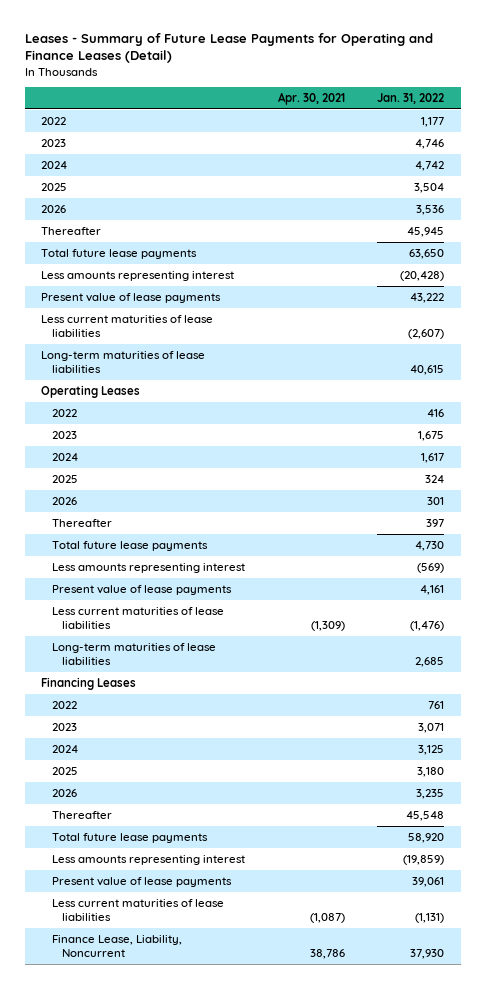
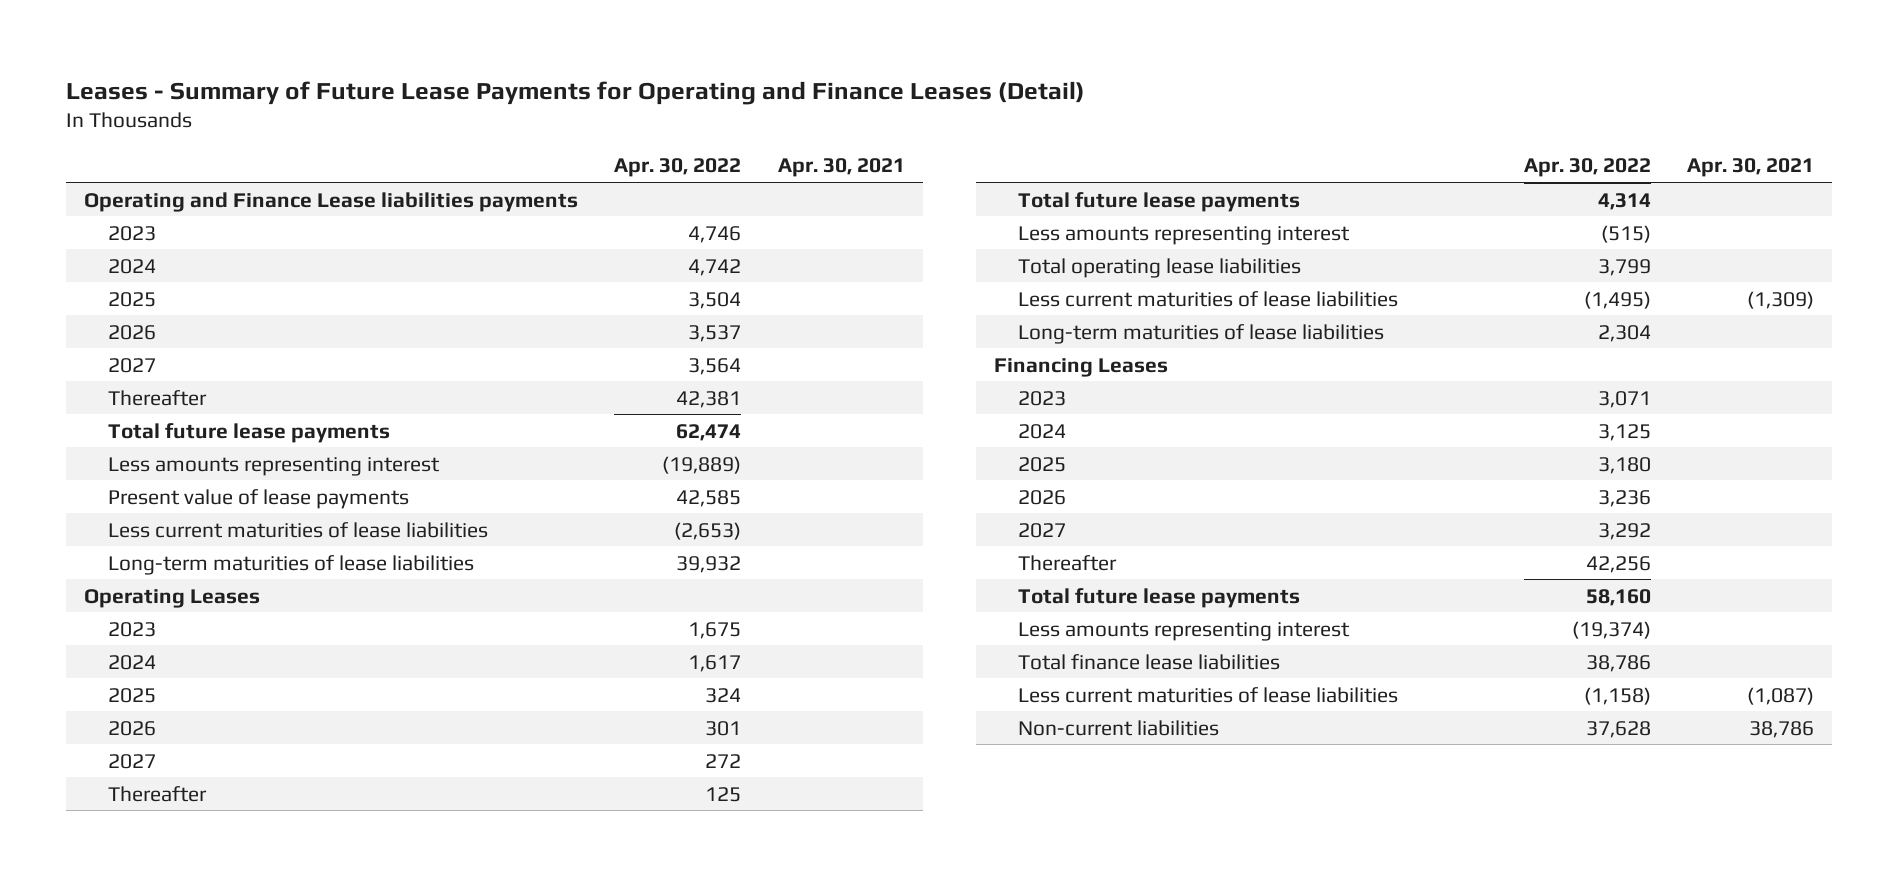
- | Apr. 30, 2021 | Jan. 31, 2022
+ | Apr. 30, 2022 | Apr. 30, 2021
- 2022 | | 1,177
+ Operating and Finance Lease liabilities payments
+ 2027 | 3,564 |
- 2022 | | 416
+ 2027 | 272 |
- Present value of lease payments | | 4,161
+ Total operating lease liabilities | 3,799 |
- 2022 | | 761
+ 2027 | 3,292 |
- Present value of lease payments | | 39,061
+ Total finance lease liabilities | 38,786 |
- Finance Lease, Liability, Noncurrent | 38,786 | 37,930
+ Non-current liabilities | 37,628 | 38,786

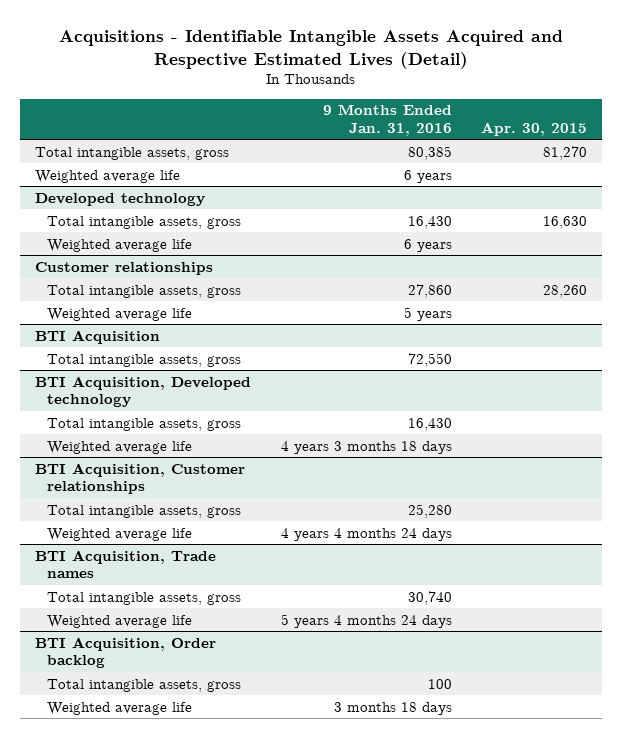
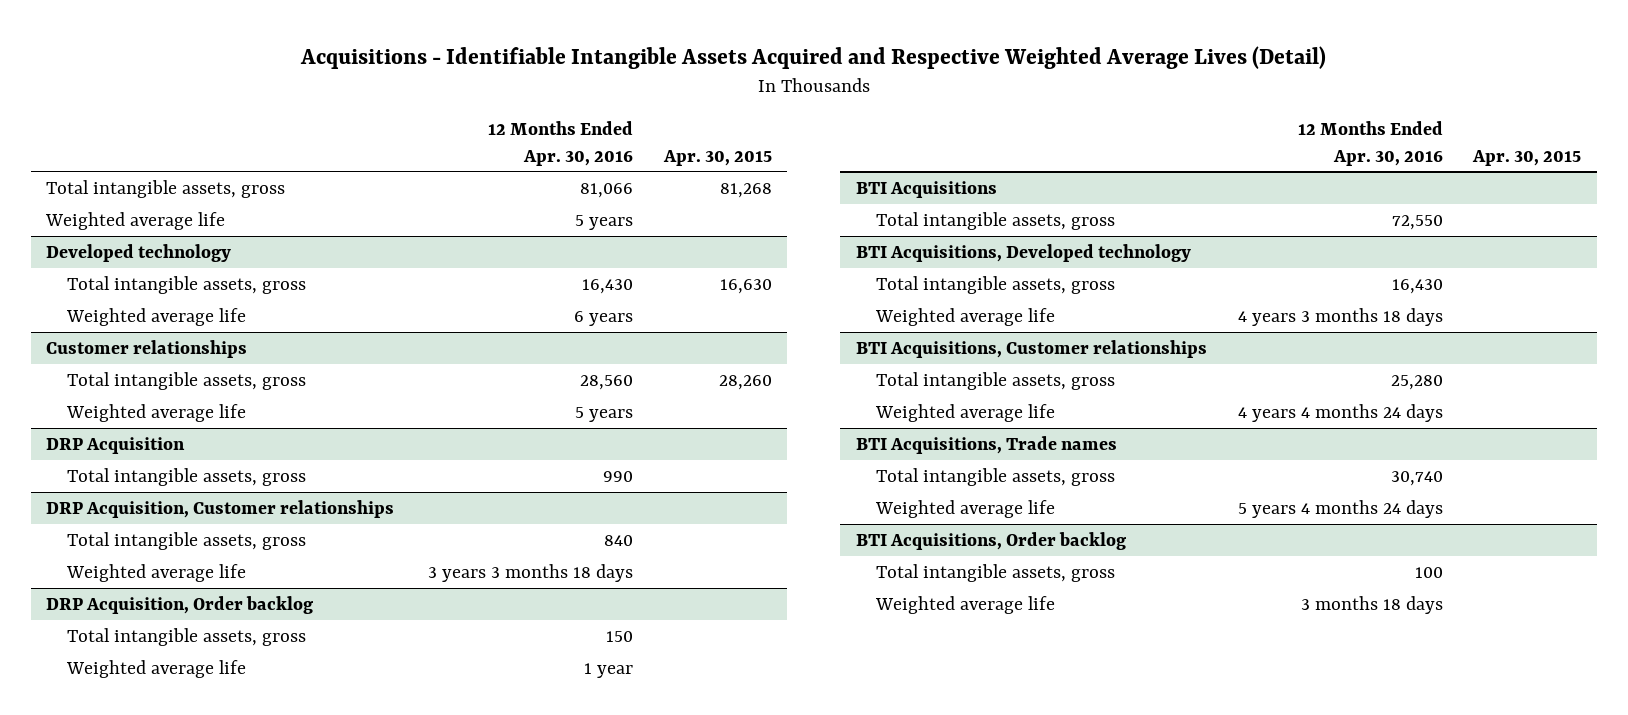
- Acquisitions - Identifiable Intangible Assets Acquired and Respective Estimated Lives (Detail)
+ Acquisitions - Identifiable Intangible Assets Acquired and Respective Weighted Average Lives (Detail)
- | 9 Months Ended Jan. 31, 2016 | Apr. 30, 2015
+ | 12 Months Ended Apr. 30, 2016 | Apr. 30, 2015
- Total intangible assets, gross | 80,385 | 81,270
+ Total intangible assets, gross | 81,066 | 81,268
- BTI Acquisition
+ DRP Acquisition
+ Total intangible assets, gross | 990 |
+ DRP Acquisition, Customer relationships
+ Total intangible assets, gross | 840 |
+ Weighted average life | 3 years 3 months 18 days |
+ DRP Acquisition, Order backlog
+ Total intangible assets, gross | 150 |
+ Weighted average life | 1 year |
+ BTI Acquisitions
- BTI Acquisition, Developed technology
+ BTI Acquisitions, Developed technology
- BTI Acquisition, Customer relationships
+ BTI Acquisitions, Customer relationships
- BTI Acquisition, Trade names
+ BTI Acquisitions, Trade names
- BTI Acquisition, Order backlog
+ BTI Acquisitions, Order backlog

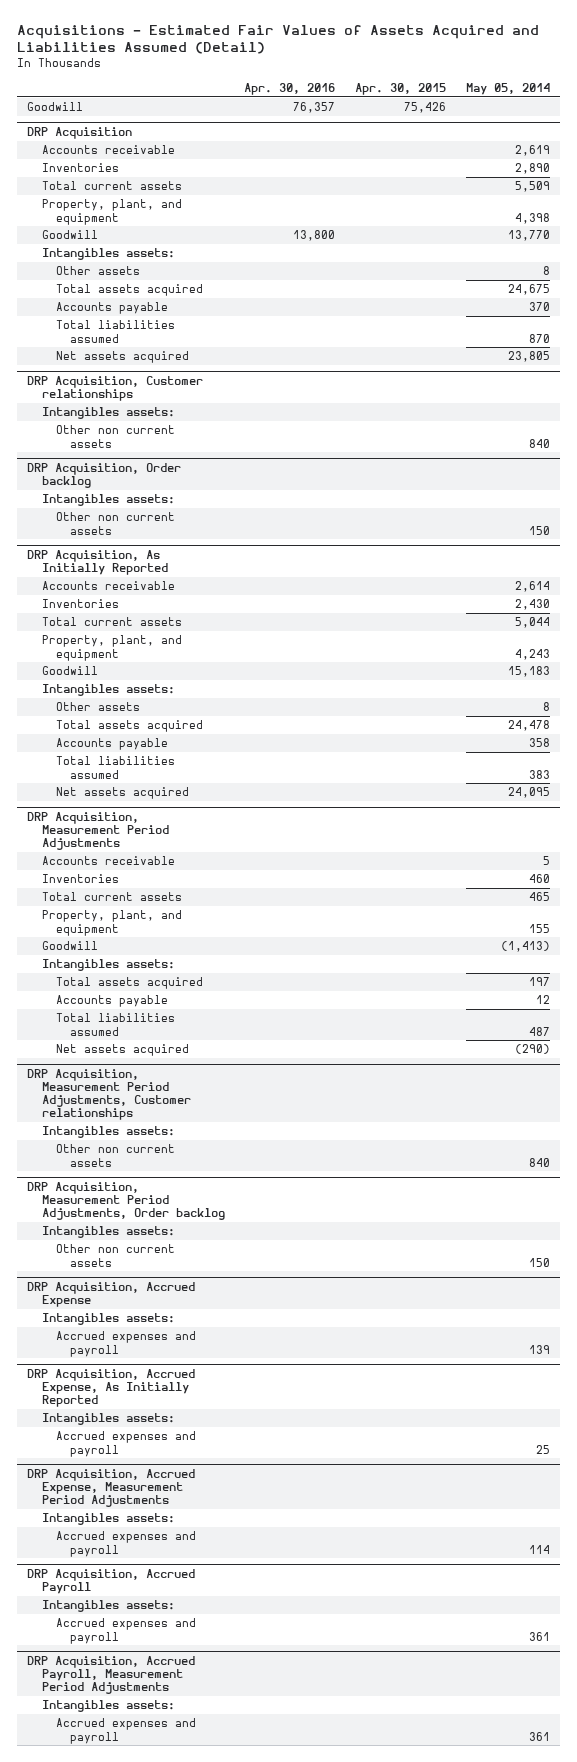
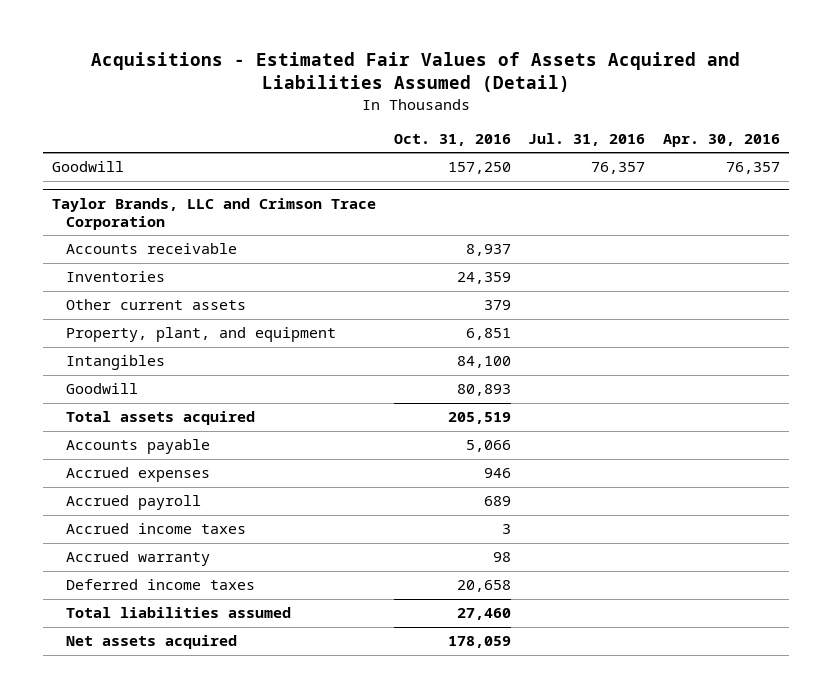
- | Apr. 30, 2016 | Apr. 30, 2015 | May 05, 2014
+ | Oct. 31, 2016 | Jul. 31, 2016 | Apr. 30, 2016
- DRP Acquisition
- Accounts receivable | | | 2,619
- Inventories | | | 2,890
- Total current assets | | | 5,509
- Property, plant, and equipment | | | 4,398
- Goodwill | 13,800 | | 13,770
- Intangibles assets:
- Other assets | | | 8
- Total assets acquired | | | 24,675
- Accounts payable | | | 370
- Total liabilities assumed | | | 870
- Net assets acquired | | | 23,805
- DRP Acquisition, Customer relationships
- Intangibles assets:
- Other non current assets | | | 840
- DRP Acquisition, Order backlog
- Intangibles assets:
- Other non current assets | | | 150
- DRP Acquisition, As Initially Reported
- Accounts receivable | | | 2,614
- Inventories | | | 2,430
- Total current assets | | | 5,044
- Property, plant, and equipment | | | 4,243
- Goodwill | | | 15,183
- Intangibles assets:
- Other assets | | | 8
- Total assets acquired | | | 24,478
- Accounts payable | | | 358
- Total liabilities assumed | | | 383
- Net assets acquired | | | 24,095
- DRP Acquisition, Measurement Period Adjustments
- Accounts receivable | | | 5
- Inventories | | | 460
- Total current assets | | | 465
- Property, plant, and equipment | | | 155
- Goodwill | | | (1,413)
- Intangibles assets:
- Total assets acquired | | | 197
- Accounts payable | | | 12
- Total liabilities assumed | | | 487
- Net assets acquired | | | (290)
- DRP Acquisition, Measurement Period Adjustments, Customer relationships
- Intangibles assets:
- Other non current assets | | | 840
- DRP Acquisition, Measurement Period Adjustments, Order backlog
- Intangibles assets:
- Other non current assets | | | 150
- DRP Acquisition, Accrued Expense
- Intangibles assets:
- Accrued expenses and payroll | | | 139
- DRP Acquisition, Accrued Expense, As Initially Reported
- Intangibles assets:
- Accrued expenses and payroll | | | 25
- DRP Acquisition, Accrued Expense, Measurement Period Adjustments
- Intangibles assets:
- Accrued expenses and payroll | | | 114
- DRP Acquisition, Accrued Payroll
- Intangibles assets:
- Accrued expenses and payroll | | | 361
- DRP Acquisition, Accrued Payroll, Measurement Period Adjustments
- Intangibles assets:
- Accrued expenses and payroll | | | 361
+ Taylor Brands, LLC and Crimson Trace Corporation
+ Accounts receivable | 8,937 | |
+ Inventories | 24,359 | |
+ Other current assets | 379 | |
+ Property, plant, and equipment | 6,851 | |
+ Intangibles | 84,100 | |
+ Goodwill | 80,893 | |
+ Total assets acquired | 205,519 | |
+ Accounts payable | 5,066 | |
+ Accrued expenses | 946 | |
+ Accrued payroll | 689 | |
+ Accrued income taxes | 3 | |
+ Accrued warranty | 98 | |
+ Deferred income taxes | 20,658 | |
+ Total liabilities assumed | 27,460 | |
+ Net assets acquired | 178,059 | |

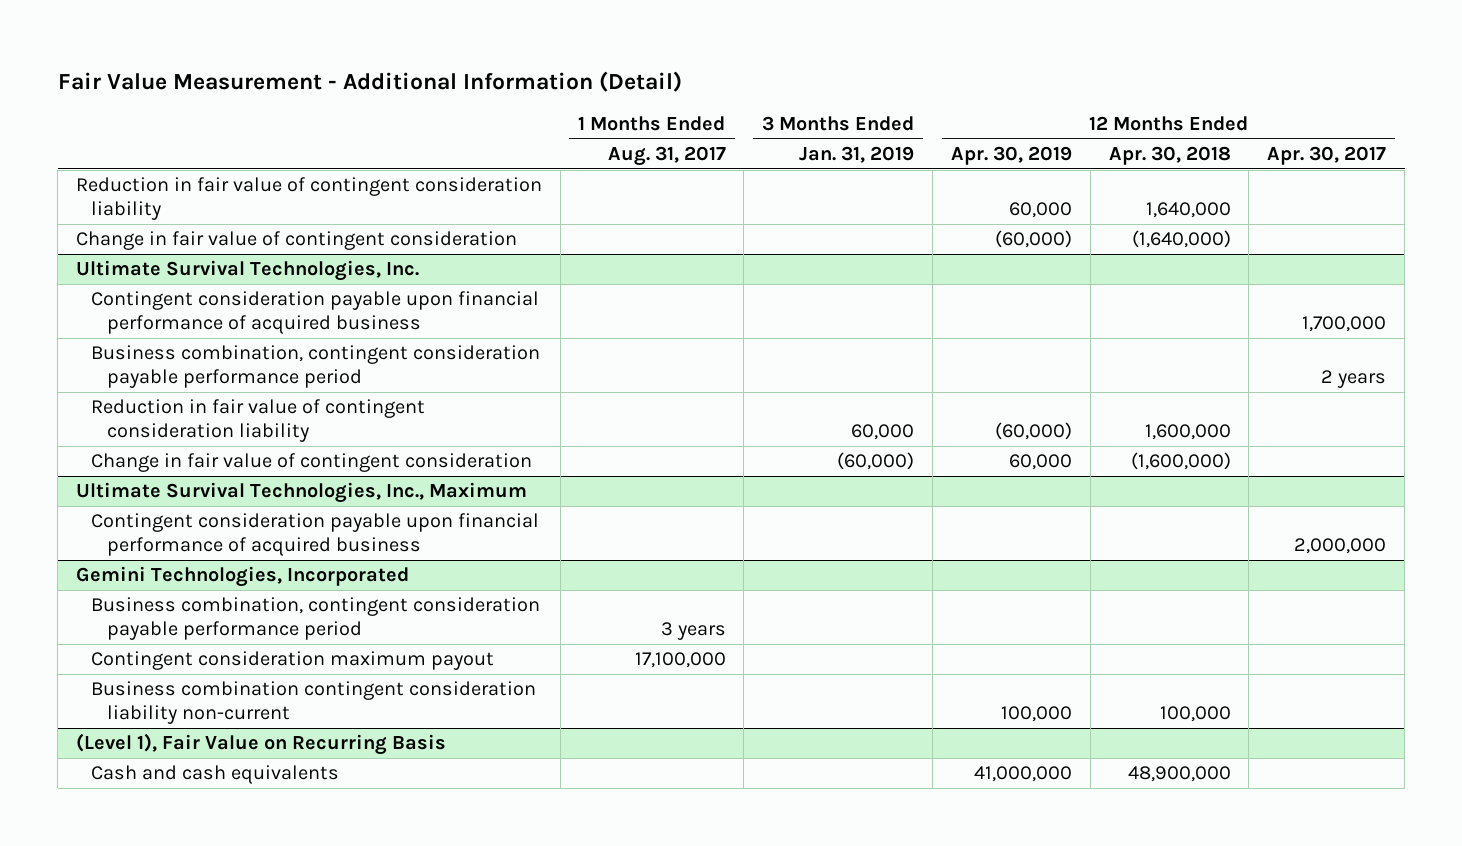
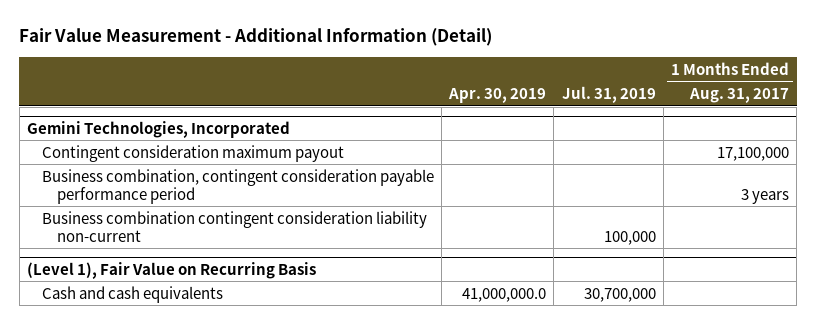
- | 1 Months Ended Aug. 31, 2017 | 3 Months Ended Jan. 31, 2019 | 12 Months Ended Apr. 30, 2019 | 12 Months Ended Apr. 30, 2018 | 12 Months Ended Apr. 30, 2017
+ | Apr. 30, 2019 | Jul. 31, 2019 | 1 Months Ended Aug. 31, 2017
- Reduction in fair value of contingent consideration liability | | | 60,000 | 1,640,000 |
- Change in fair value of contingent consideration | | | (60,000) | (1,640,000) |
- Ultimate Survival Technologies, Inc.
- Contingent consideration payable upon financial performance of acquired business | | | | | 1,700,000
- Business combination, contingent consideration payable performance period | | | | | 2 years
- Reduction in fair value of contingent consideration liability | | 60,000 | (60,000) | 1,600,000 |
- Change in fair value of contingent consideration | | (60,000) | 60,000 | (1,600,000) |
- Ultimate Survival Technologies, Inc., Maximum
- Contingent consideration payable upon financial performance of acquired business | | | | | 2,000,000
@ Gemini Technologies, Incorporated
moved down: Business combination, contingent consideration payable performance period | | | 3 years

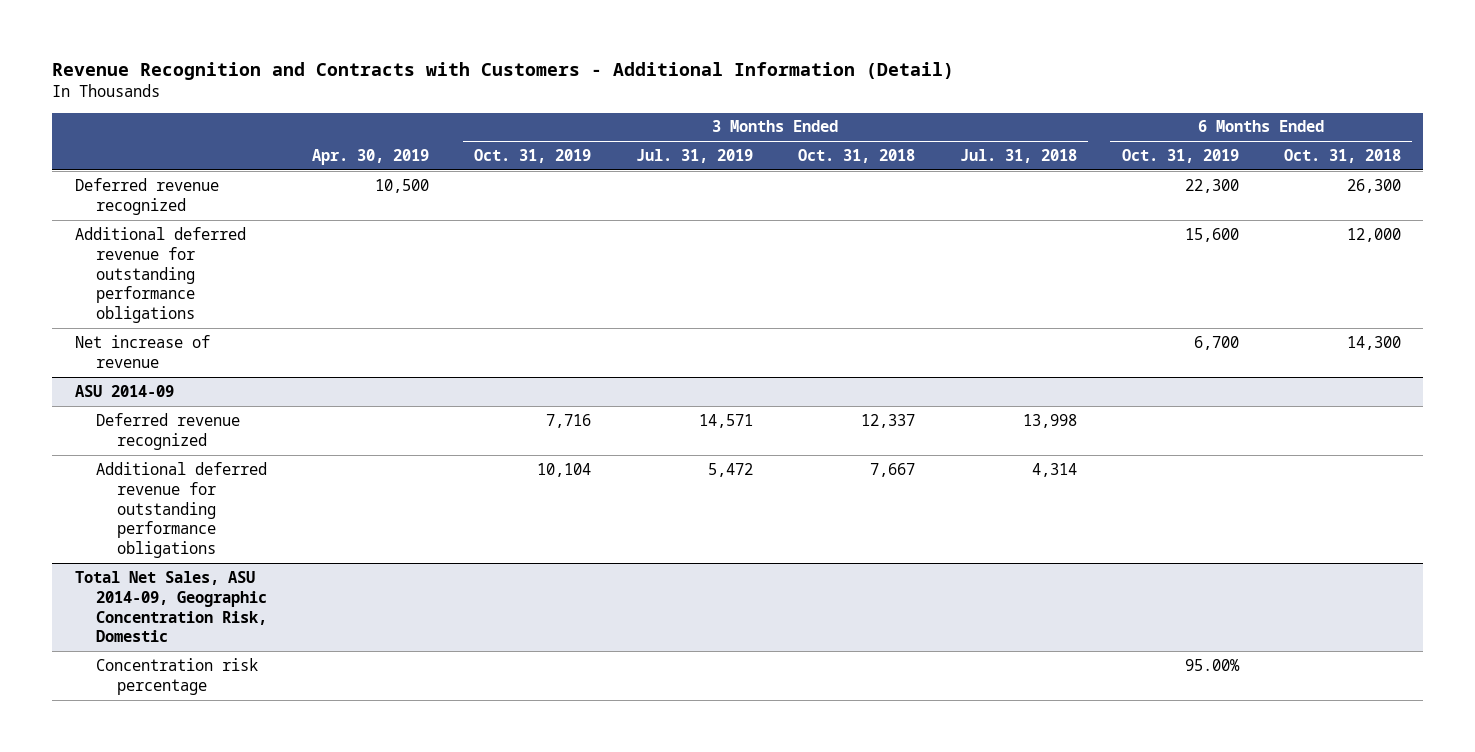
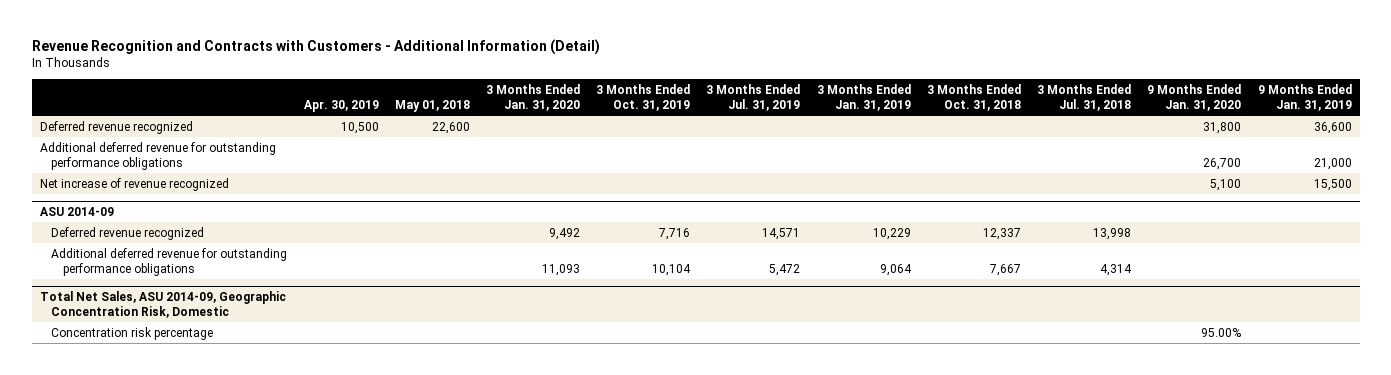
- | Apr. 30, 2019 | 3 Months Ended Oct. 31, 2019 | 3 Months Ended Jul. 31, 2019 | 3 Months Ended Oct. 31, 2018 | 3 Months Ended Jul. 31, 2018 | 6 Months Ended Oct. 31, 2019 | 6 Months Ended Oct. 31, 2018
+ | Apr. 30, 2019 | May 01, 2018 | 3 Months Ended Jan. 31, 2020 | 3 Months Ended Oct. 31, 2019 | 3 Months Ended Jul. 31, 2019 | 3 Months Ended Jan. 31, 2019 | 3 Months Ended Oct. 31, 2018 | 3 Months Ended Jul. 31, 2018 | 9 Months Ended Jan. 31, 2020 | 9 Months Ended Jan. 31, 2019
- Net increase of revenue | | | | | | 6,700 | 14,300
+ Net increase of revenue recognized | | | | | | | | | 5,100 | 15,500

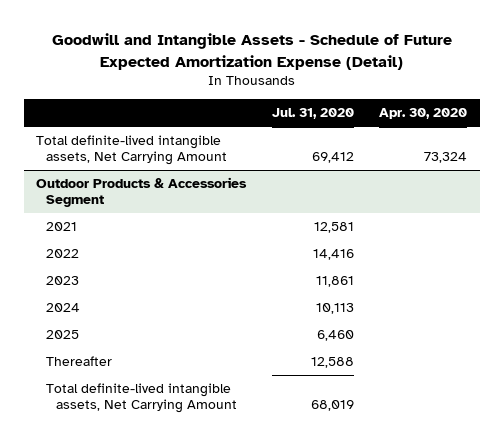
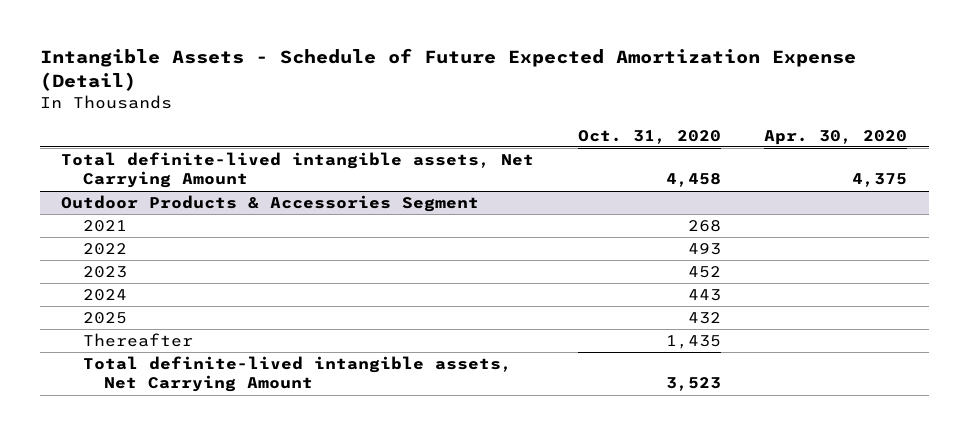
- Goodwill and Intangible Assets - Schedule of Future Expected Amortization Expense (Detail)
+ Intangible Assets - Schedule of Future Expected Amortization Expense (Detail)
- | Jul. 31, 2020 | Apr. 30, 2020
+ | Oct. 31, 2020 | Apr. 30, 2020
- Total definite-lived intangible assets, Net Carrying Amount | 69,412 | 73,324
+ Total definite-lived intangible assets, Net Carrying Amount | 4,458 | 4,375

